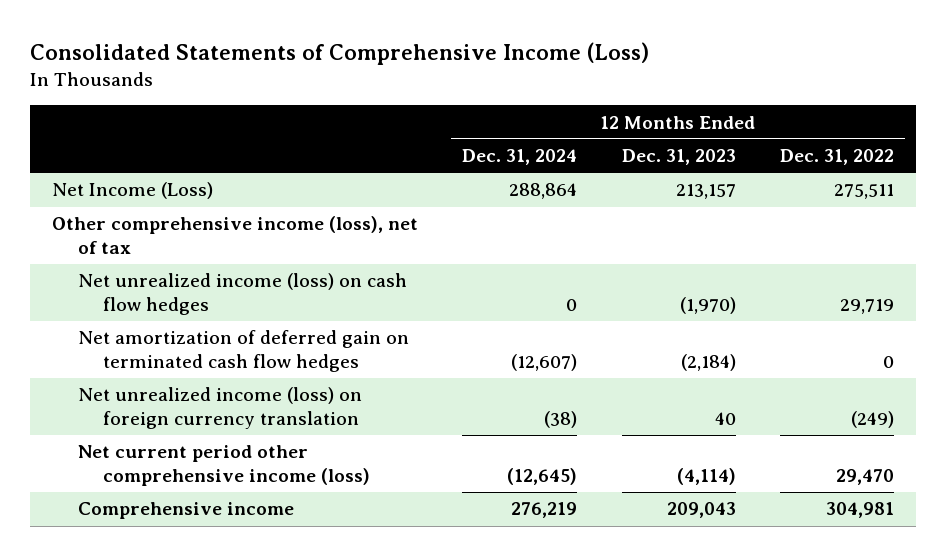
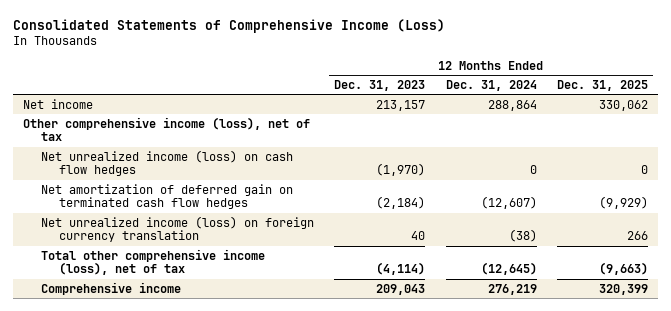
- | 12 Months Ended Dec. 31, 2024 | 12 Months Ended Dec. 31, 2023 | 12 Months Ended Dec. 31, 2022
+ | 12 Months Ended Dec. 31, 2023 | 12 Months Ended Dec. 31, 2024 | 12 Months Ended Dec. 31, 2025
- Net Income (Loss) | 288,864 | 213,157 | 275,511
+ Net income | 213,157 | 288,864 | 330,062
- Net current period other comprehensive income (loss) | (12,645) | (4,114) | 29,470
+ Total other comprehensive income (loss), net of tax | (4,114) | (12,645) | (9,663)

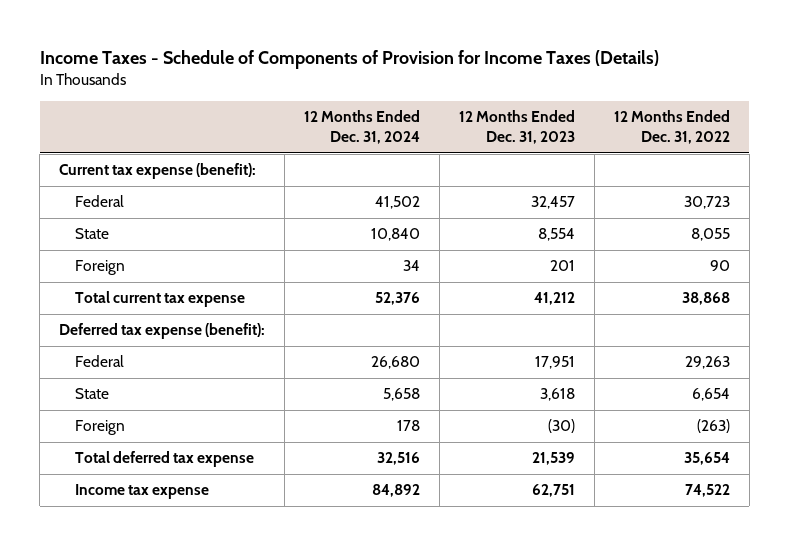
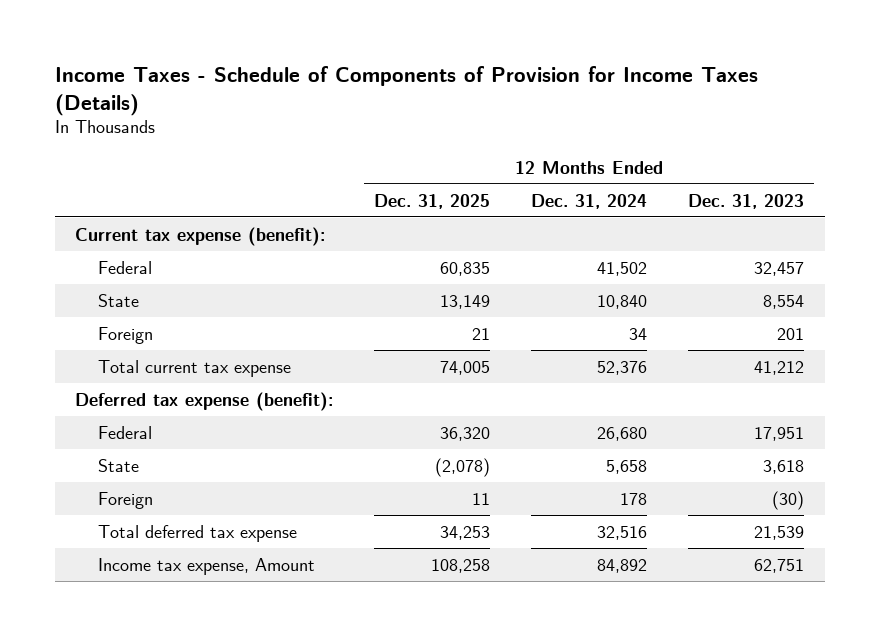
- | 12 Months Ended Dec. 31, 2024 | 12 Months Ended Dec. 31, 2023 | 12 Months Ended Dec. 31, 2022
+ | 12 Months Ended Dec. 31, 2025 | 12 Months Ended Dec. 31, 2024 | 12 Months Ended Dec. 31, 2023
- Income tax expense | 84,892 | 62,751 | 74,522
+ Income tax expense, Amount | 108,258 | 84,892 | 62,751

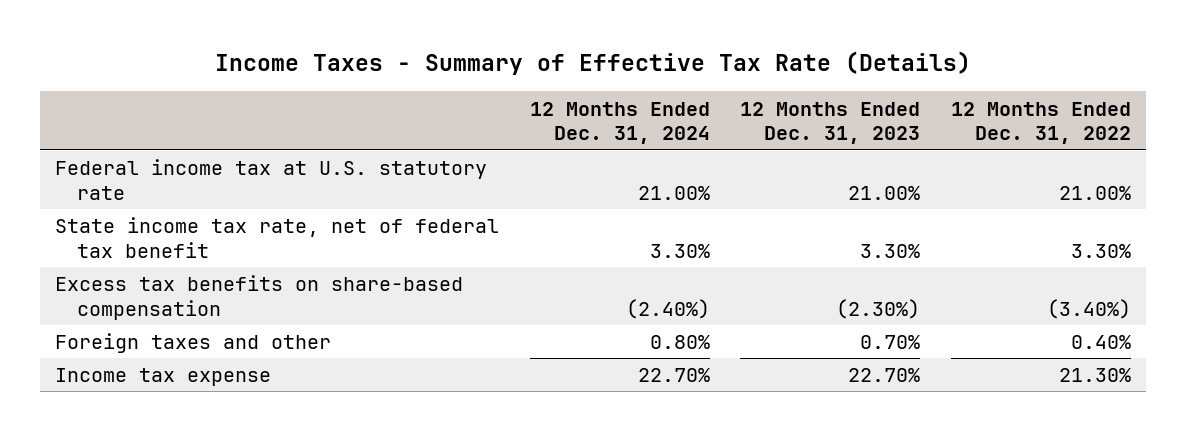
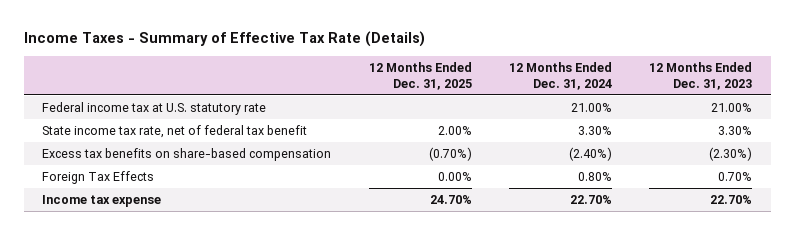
- | 12 Months Ended Dec. 31, 2024 | 12 Months Ended Dec. 31, 2023 | 12 Months Ended Dec. 31, 2022
+ | 12 Months Ended Dec. 31, 2025 | 12 Months Ended Dec. 31, 2024 | 12 Months Ended Dec. 31, 2023
- Foreign taxes and other | 0.80% | 0.70% | 0.40%
+ Foreign Tax Effects | 0.00% | 0.80% | 0.70%

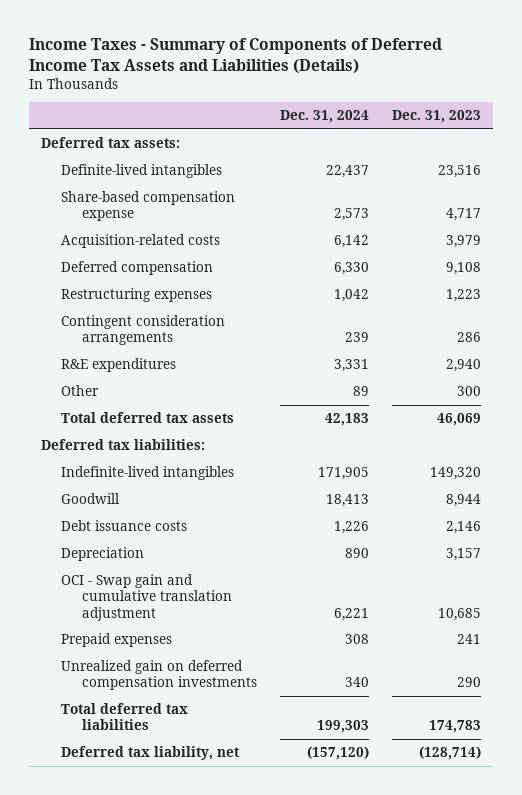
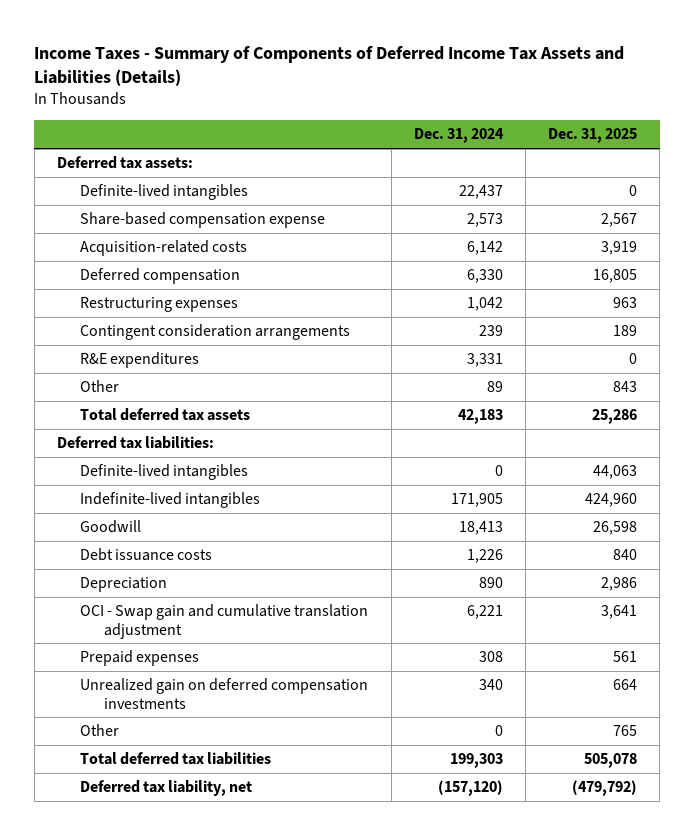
- | Dec. 31, 2024 | Dec. 31, 2023
+ | Dec. 31, 2024 | Dec. 31, 2025
+ Definite-lived intangibles | 0 | 44,063
+ Other | 0 | 765

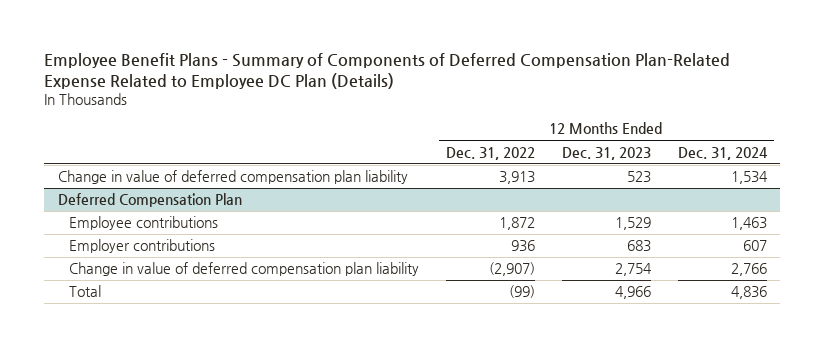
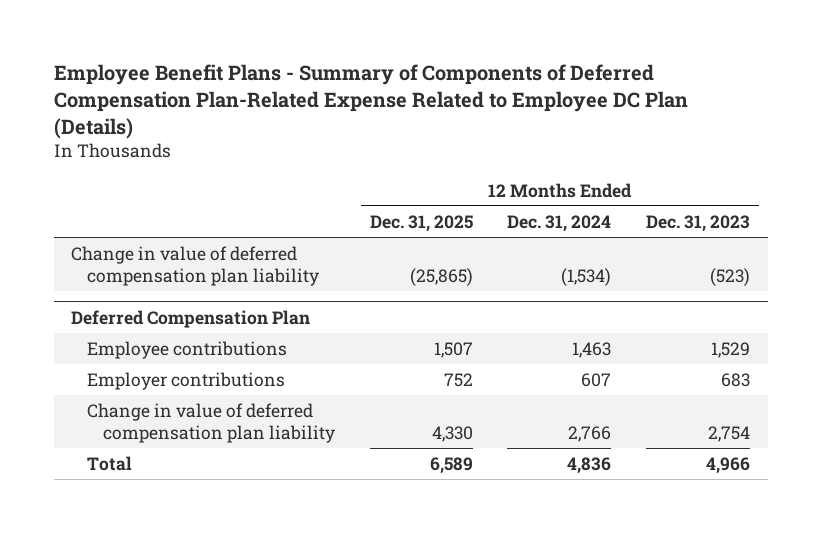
- | 12 Months Ended Dec. 31, 2022 | 12 Months Ended Dec. 31, 2023 | 12 Months Ended Dec. 31, 2024
+ | 12 Months Ended Dec. 31, 2025 | 12 Months Ended Dec. 31, 2024 | 12 Months Ended Dec. 31, 2023
- Change in value of deferred compensation plan liability | 3,913 | 523 | 1,534
+ Change in value of deferred compensation plan liability | (25,865) | (1,534) | (523)

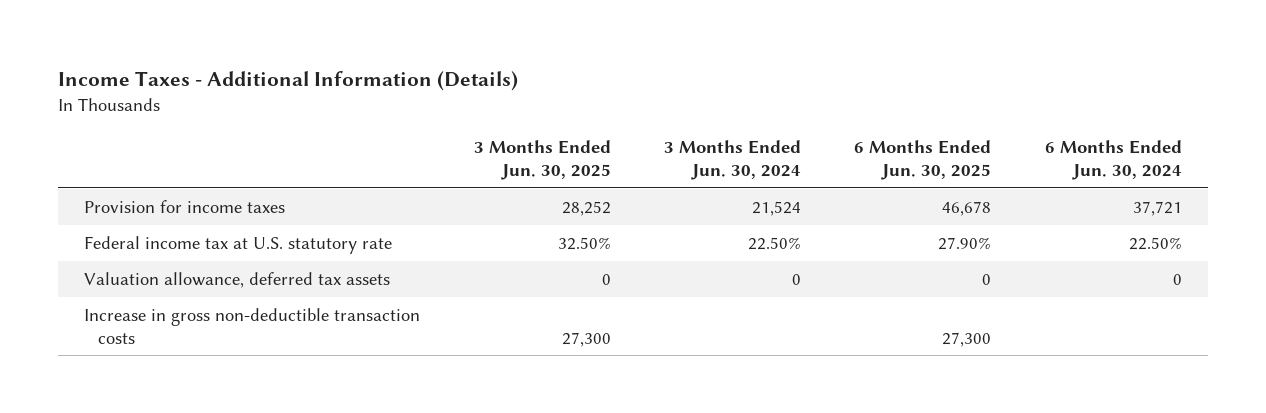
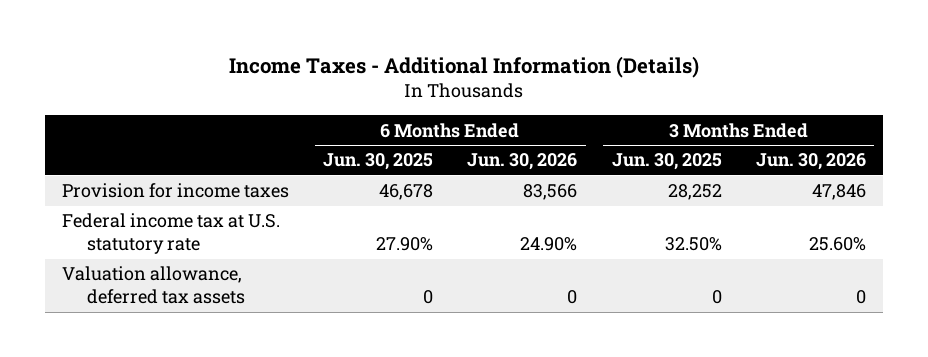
- | 3 Months Ended Jun. 30, 2025 | 3 Months Ended Jun. 30, 2024 | 6 Months Ended Jun. 30, 2025 | 6 Months Ended Jun. 30, 2024
+ | 6 Months Ended Jun. 30, 2025 | 6 Months Ended Jun. 30, 2026 | 3 Months Ended Jun. 30, 2025 | 3 Months Ended Jun. 30, 2026
- Increase in gross non-deductible transaction costs | 27,300 | | 27,300 |

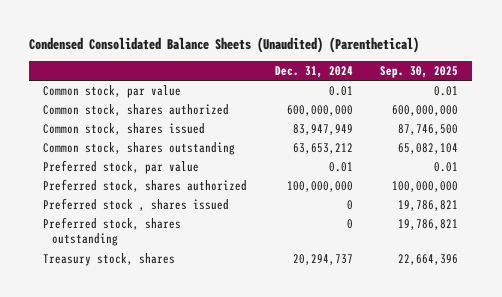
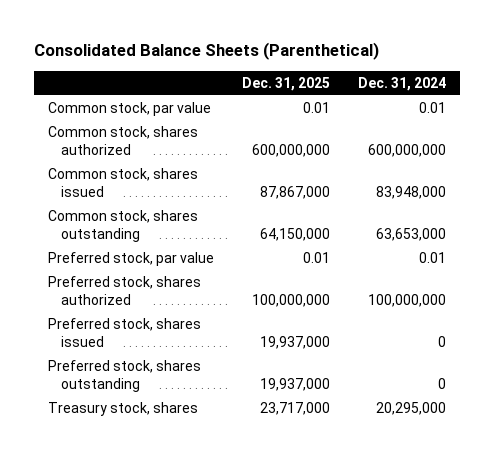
- Condensed Consolidated Balance Sheets (Unaudited) (Parenthetical)
+ Consolidated Balance Sheets (Parenthetical)
- | Dec. 31, 2024 | Sep. 30, 2025
+ | Dec. 31, 2025 | Dec. 31, 2024
- Common stock, shares issued | 83,947,949 | 87,746,500
- Common stock, shares outstanding | 63,653,212 | 65,082,104
+ Common stock, shares issued | 87,867,000 | 83,948,000
+ Common stock, shares outstanding | 64,150,000 | 63,653,000
- Preferred stock , shares issued | 0 | 19,786,821
+ Preferred stock, shares issued | 19,937,000 | 0
- Treasury stock, shares | 20,294,737 | 22,664,396
+ Treasury stock, shares | 23,717,000 | 20,295,000

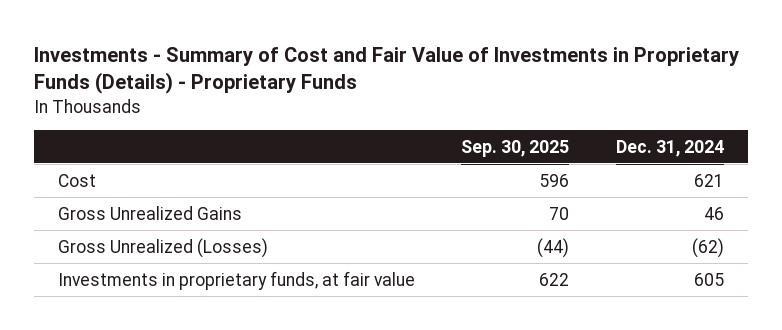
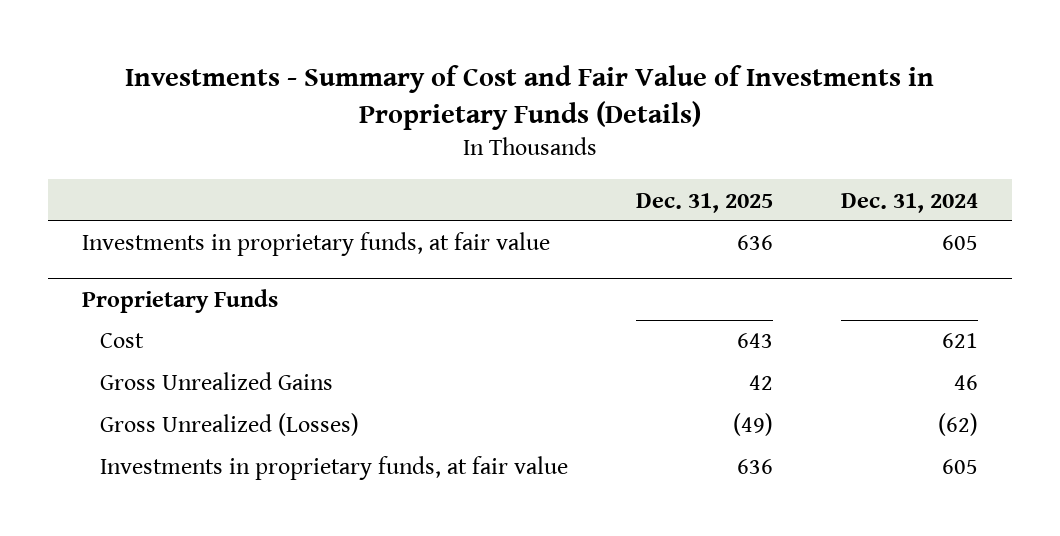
- Investments - Summary of Cost and Fair Value of Investments in Proprietary Funds (Details) - Proprietary Funds
+ Investments - Summary of Cost and Fair Value of Investments in Proprietary Funds (Details)
- | Sep. 30, 2025 | Dec. 31, 2024
+ | Dec. 31, 2025 | Dec. 31, 2024
+ Investments in proprietary funds, at fair value | 636 | 605
+ Proprietary Funds

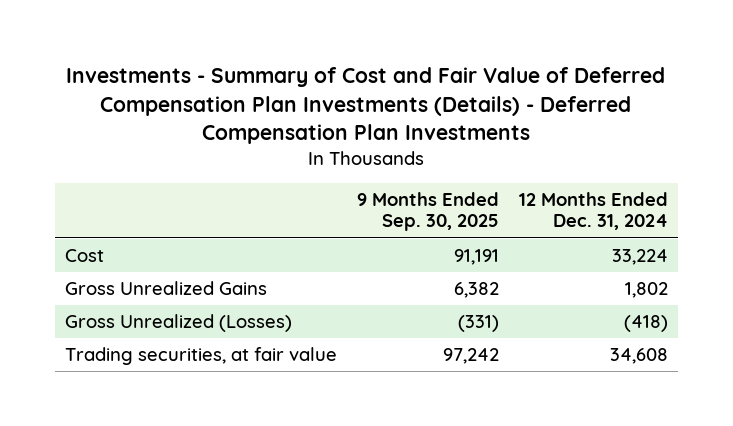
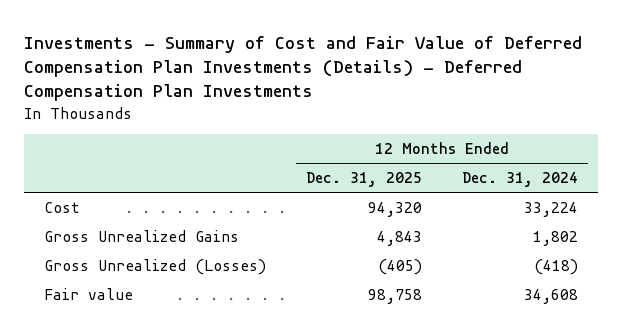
- | 9 Months Ended Sep. 30, 2025 | 12 Months Ended Dec. 31, 2024
+ | 12 Months Ended Dec. 31, 2025 | 12 Months Ended Dec. 31, 2024
- Trading securities, at fair value | 97,242 | 34,608
+ Fair value | 98,758 | 34,608

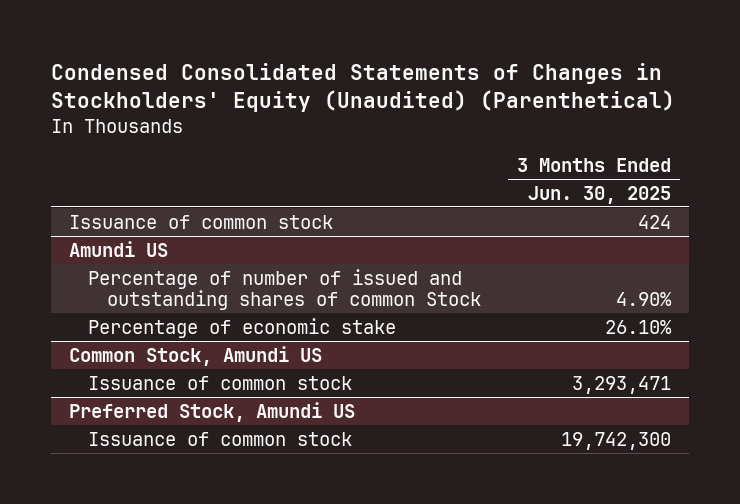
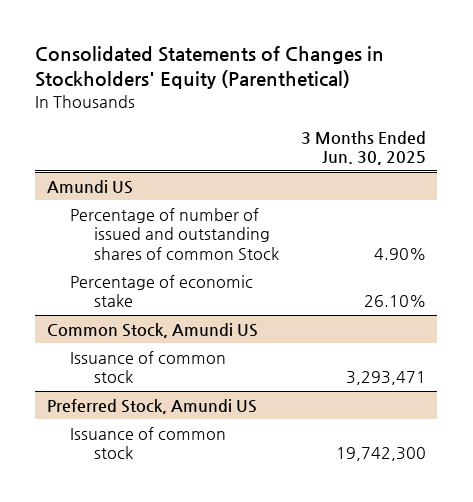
- Condensed Consolidated Statements of Changes in Stockholders' Equity (Unaudited) (Parenthetical)
+ Consolidated Statements of Changes in Stockholders' Equity (Parenthetical)
- Issuance of common stock | 424

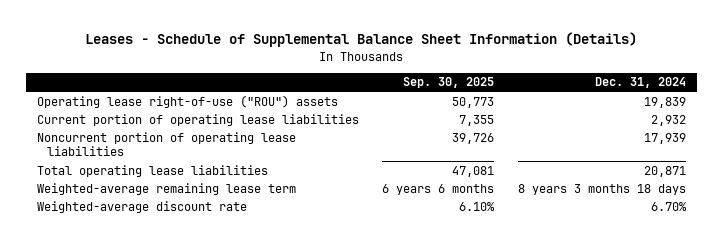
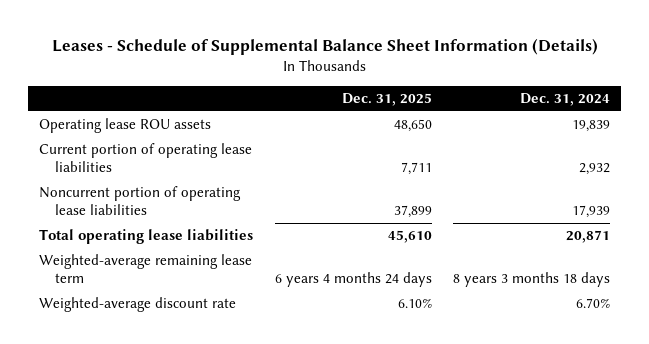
- | Sep. 30, 2025 | Dec. 31, 2024
+ | Dec. 31, 2025 | Dec. 31, 2024
- Operating lease right-of-use ("ROU") assets | 50,773 | 19,839
+ Operating lease ROU assets | 48,650 | 19,839

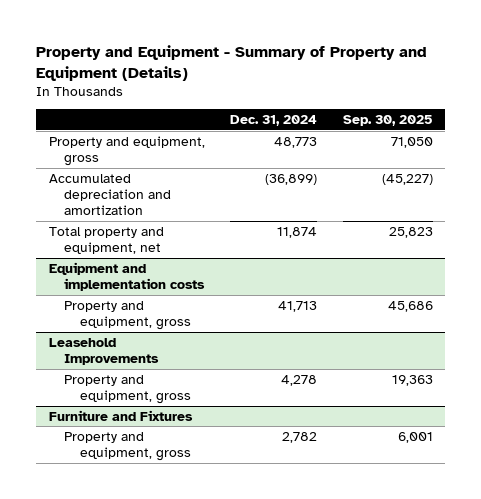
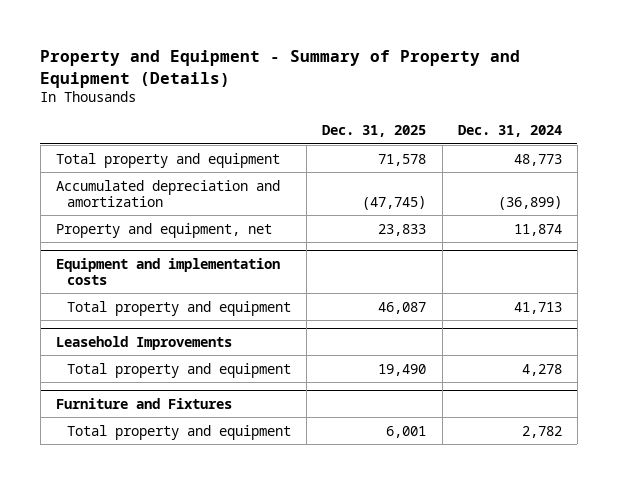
- | Dec. 31, 2024 | Sep. 30, 2025
+ | Dec. 31, 2025 | Dec. 31, 2024
- Property and equipment, gross | 48,773 | 71,050
+ Total property and equipment | 71,578 | 48,773
- Total property and equipment, net | 11,874 | 25,823
+ Property and equipment, net | 23,833 | 11,874
@ Equipment and implementation costs
- Property and equipment, gross | 41,713 | 45,686
+ Total property and equipment | 46,087 | 41,713
@ Leasehold Improvements
- Property and equipment, gross | 4,278 | 19,363
+ Total property and equipment | 19,490 | 4,278
@ Furniture and Fixtures
- Property and equipment, gross | 2,782 | 6,001
+ Total property and equipment | 6,001 | 2,782

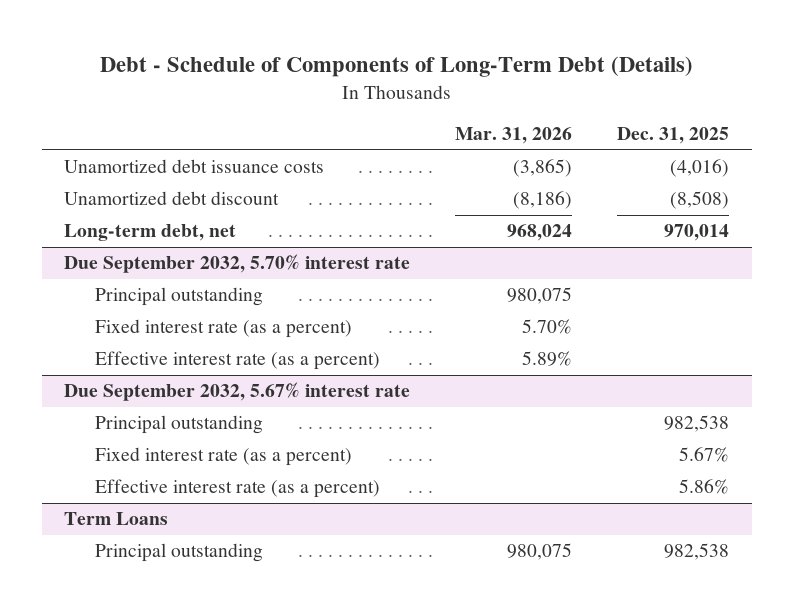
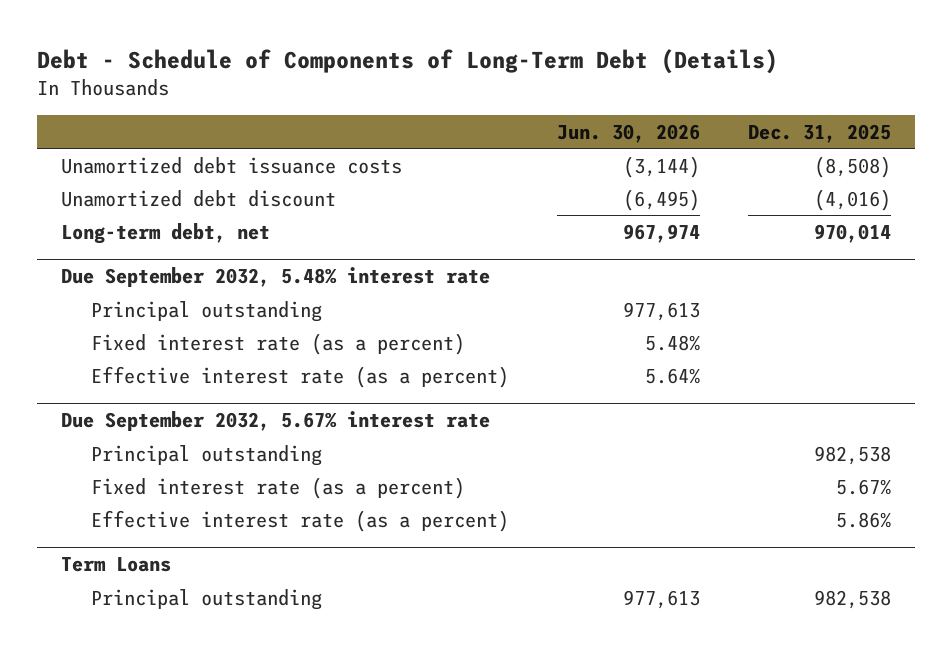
- | Mar. 31, 2026 | Dec. 31, 2025
+ | Jun. 30, 2026 | Dec. 31, 2025
- Unamortized debt issuance costs | (3,865) | (4,016)
- Unamortized debt discount | (8,186) | (8,508)
+ Unamortized debt issuance costs | (3,144) | (8,508)
+ Unamortized debt discount | (6,495) | (4,016)
- Due September 2032, 5.70% interest rate
+ Due September 2032, 5.48% interest rate

